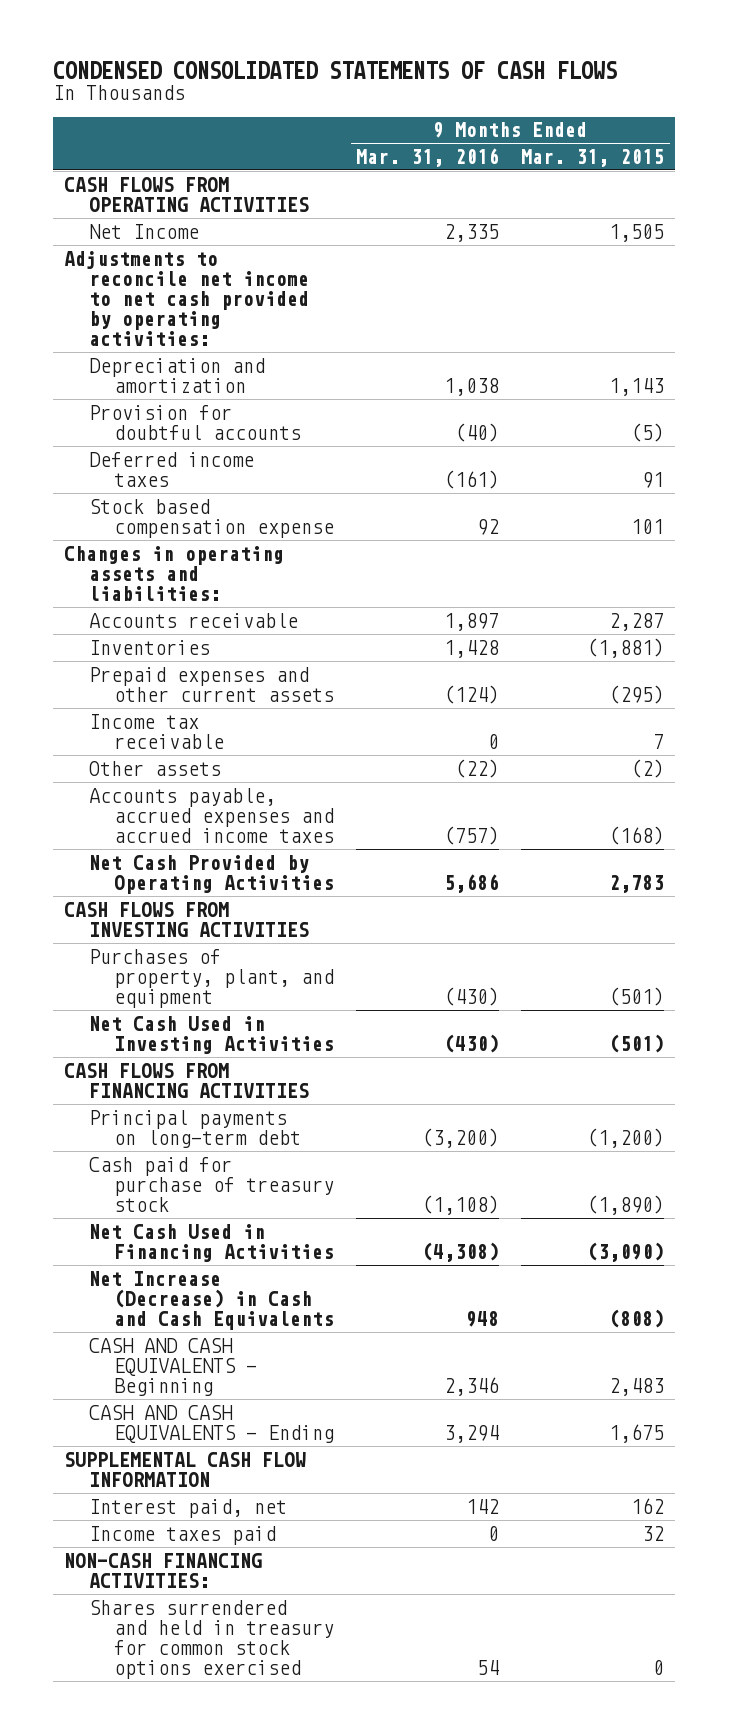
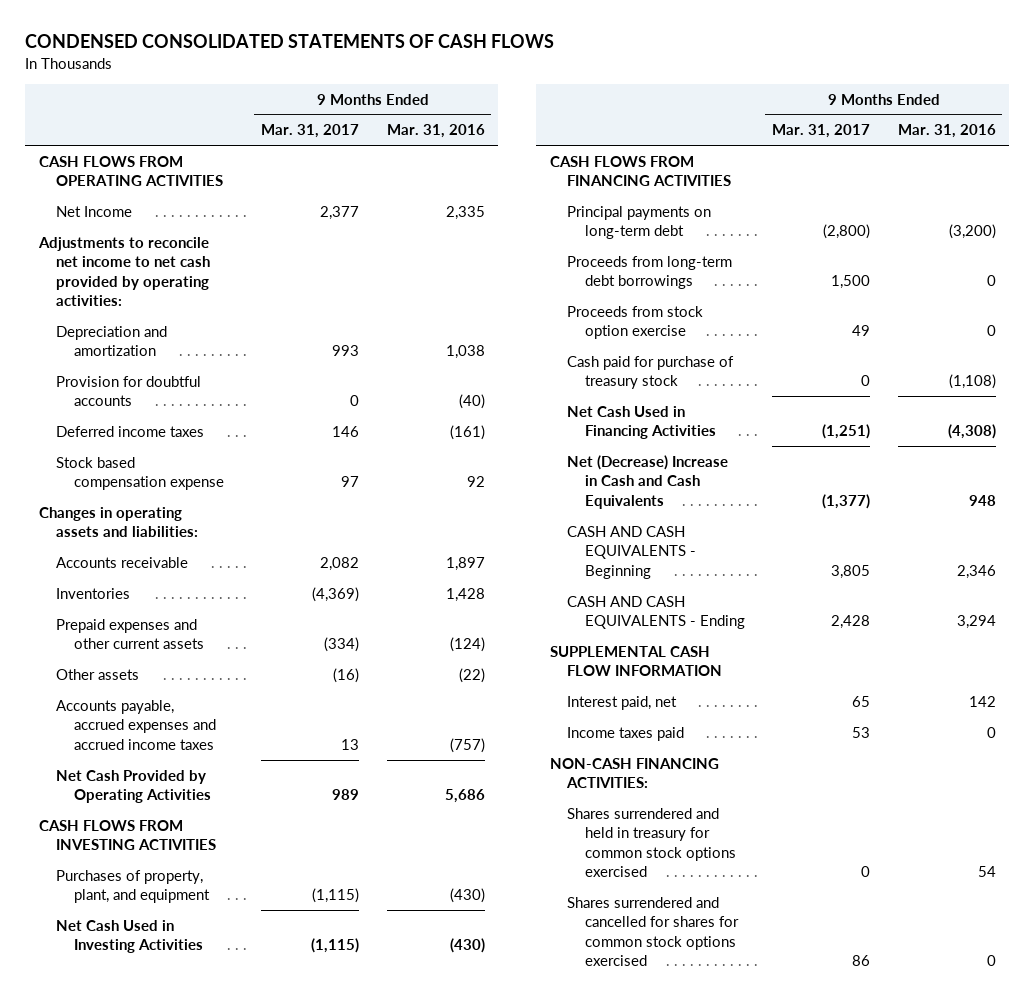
- | 9 Months Ended Mar. 31, 2016 | 9 Months Ended Mar. 31, 2015
+ | 9 Months Ended Mar. 31, 2017 | 9 Months Ended Mar. 31, 2016
- Income tax receivable | 0 | 7
+ Proceeds from long-term debt borrowings | 1,500 | 0
+ Proceeds from stock option exercise | 49 | 0
- Net Increase (Decrease) in Cash and Cash Equivalents | 948 | (808)
+ Net (Decrease) Increase in Cash and Cash Equivalents | (1,377) | 948
+ Shares surrendered and cancelled for shares for common stock options exercised | 86 | 0

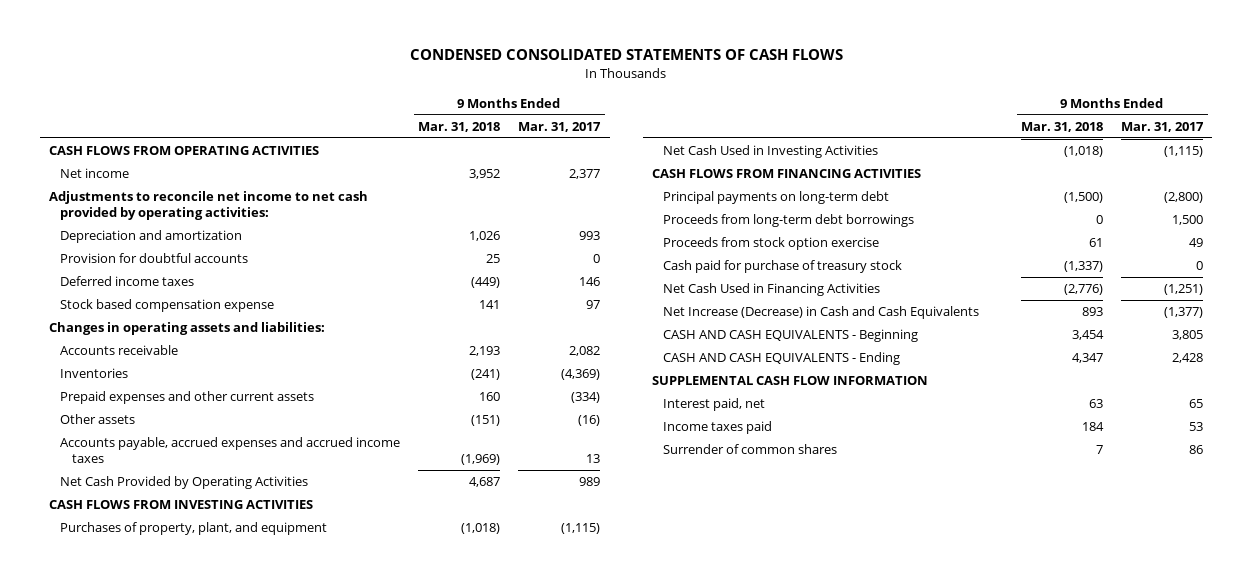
- | 9 Months Ended Mar. 31, 2017 | 9 Months Ended Mar. 31, 2016
+ | 9 Months Ended Mar. 31, 2018 | 9 Months Ended Mar. 31, 2017
- Net Income | 2,377 | 2,335
+ Net income | 3,952 | 2,377
- Net (Decrease) Increase in Cash and Cash Equivalents | (1,377) | 948
+ Net Increase (Decrease) in Cash and Cash Equivalents | 893 | (1,377)
- NON-CASH FINANCING ACTIVITIES:
- Shares surrendered and held in treasury for common stock options exercised | 0 | 54
- Shares surrendered and cancelled for shares for common stock options exercised | 86 | 0
+ Surrender of common shares | 7 | 86

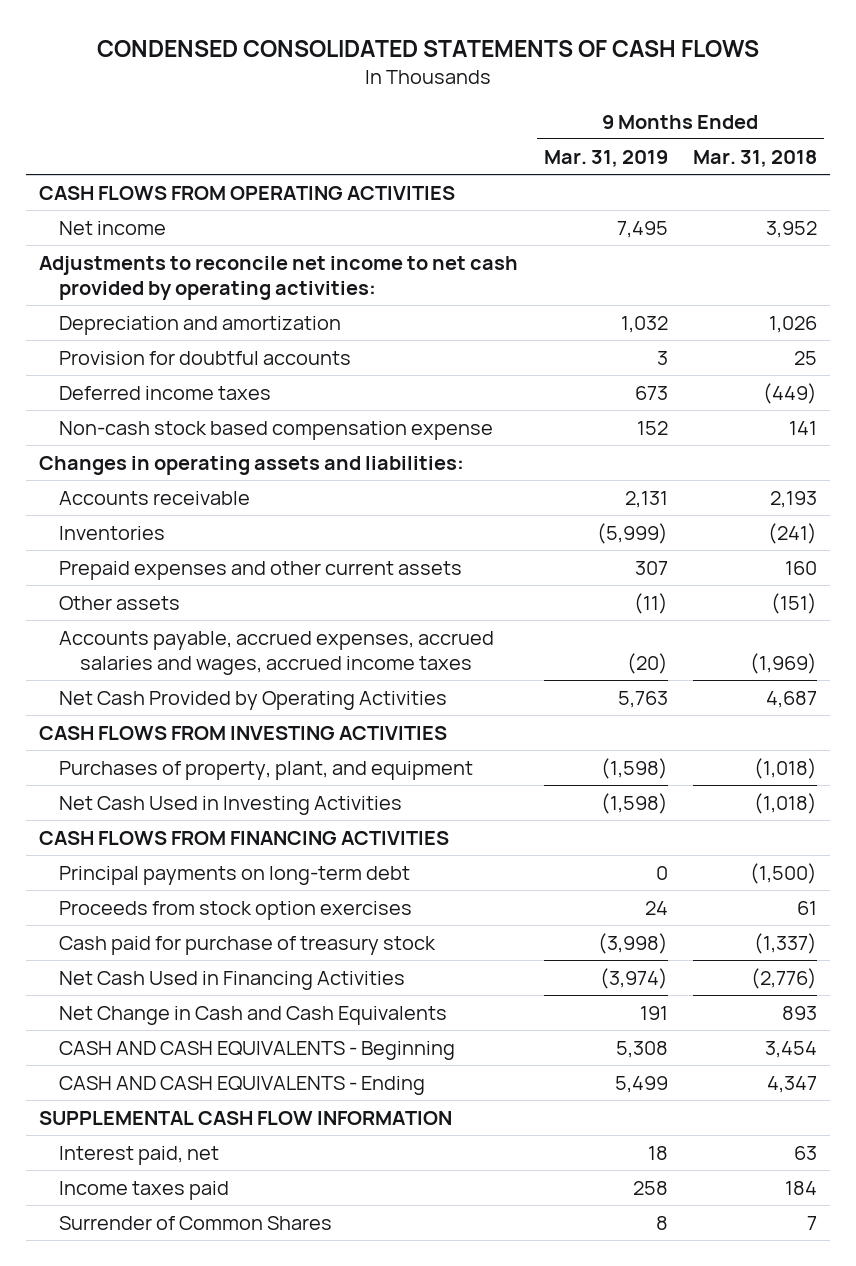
- | 9 Months Ended Mar. 31, 2018 | 9 Months Ended Mar. 31, 2017
+ | 9 Months Ended Mar. 31, 2019 | 9 Months Ended Mar. 31, 2018
- Stock based compensation expense | 141 | 97
+ Non-cash stock based compensation expense | 152 | 141
- Accounts payable, accrued expenses and accrued income taxes | (1,969) | 13
+ Accounts payable, accrued expenses, accrued salaries and wages, accrued income taxes | (20) | (1,969)
- Proceeds from long-term debt borrowings | 0 | 1,500
- Proceeds from stock option exercise | 61 | 49
+ Proceeds from stock option exercises | 24 | 61
- Net Increase (Decrease) in Cash and Cash Equivalents | 893 | (1,377)
+ Net Change in Cash and Cash Equivalents | 191 | 893
- Surrender of common shares | 7 | 86
+ Surrender of Common Shares | 8 | 7

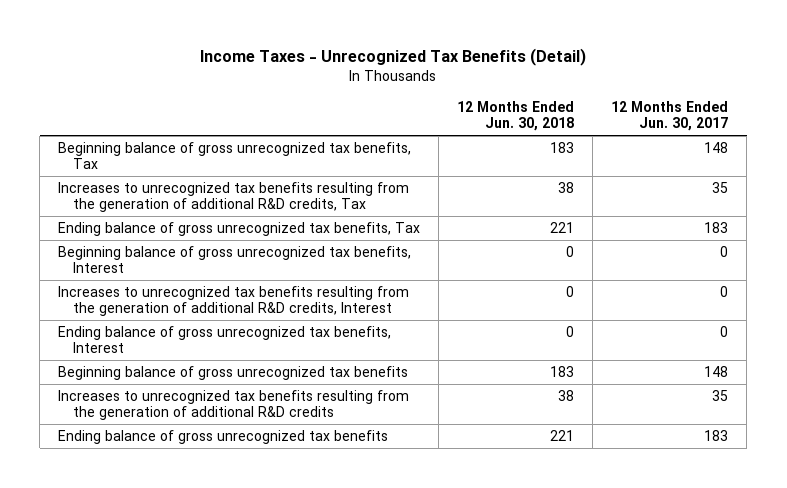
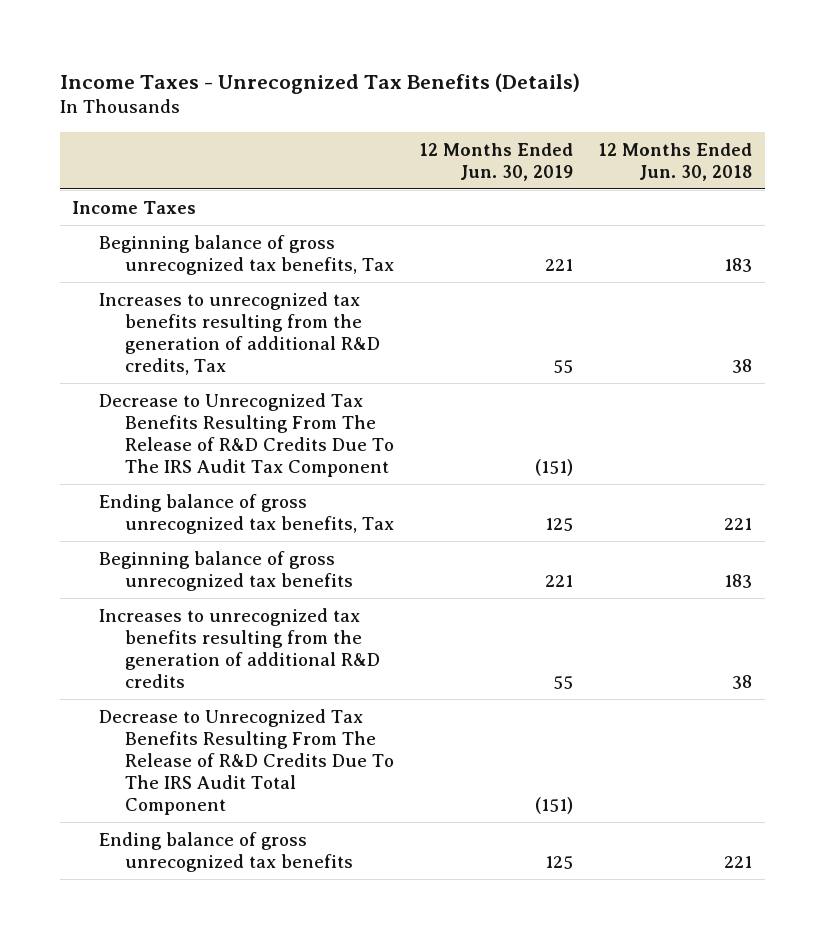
- Income Taxes - Unrecognized Tax Benefits (Detail)
+ Income Taxes - Unrecognized Tax Benefits (Details)
- | 12 Months Ended Jun. 30, 2018 | 12 Months Ended Jun. 30, 2017
+ | 12 Months Ended Jun. 30, 2019 | 12 Months Ended Jun. 30, 2018
+ Income Taxes
+ Decrease to Unrecognized Tax Benefits Resulting From The Release of R&D Credits Due To The IRS Audit Tax Component | (151) |
- Beginning balance of gross unrecognized tax benefits, Interest | 0 | 0
- Increases to unrecognized tax benefits resulting from the generation of additional R&D credits, Interest | 0 | 0
- Ending balance of gross unrecognized tax benefits, Interest | 0 | 0
+ Decrease to Unrecognized Tax Benefits Resulting From The Release of R&D Credits Due To The IRS Audit Total Component | (151) |

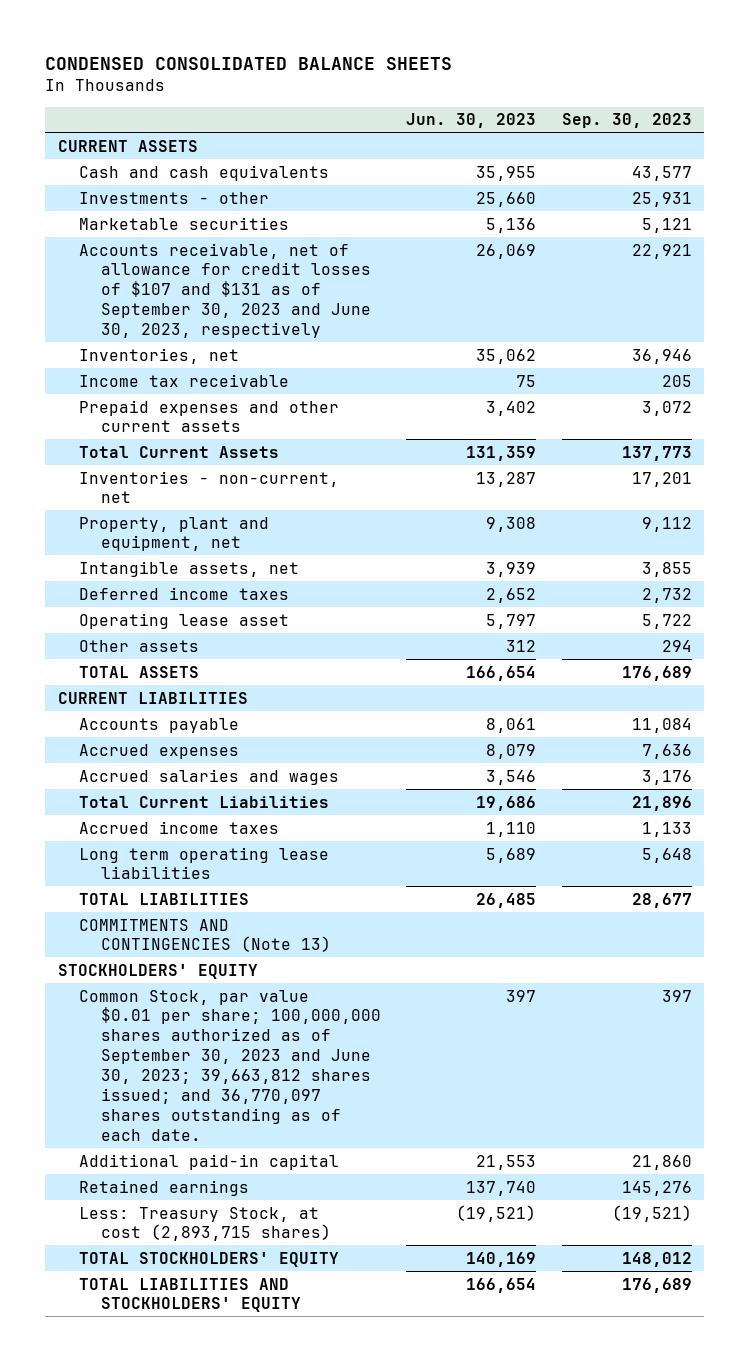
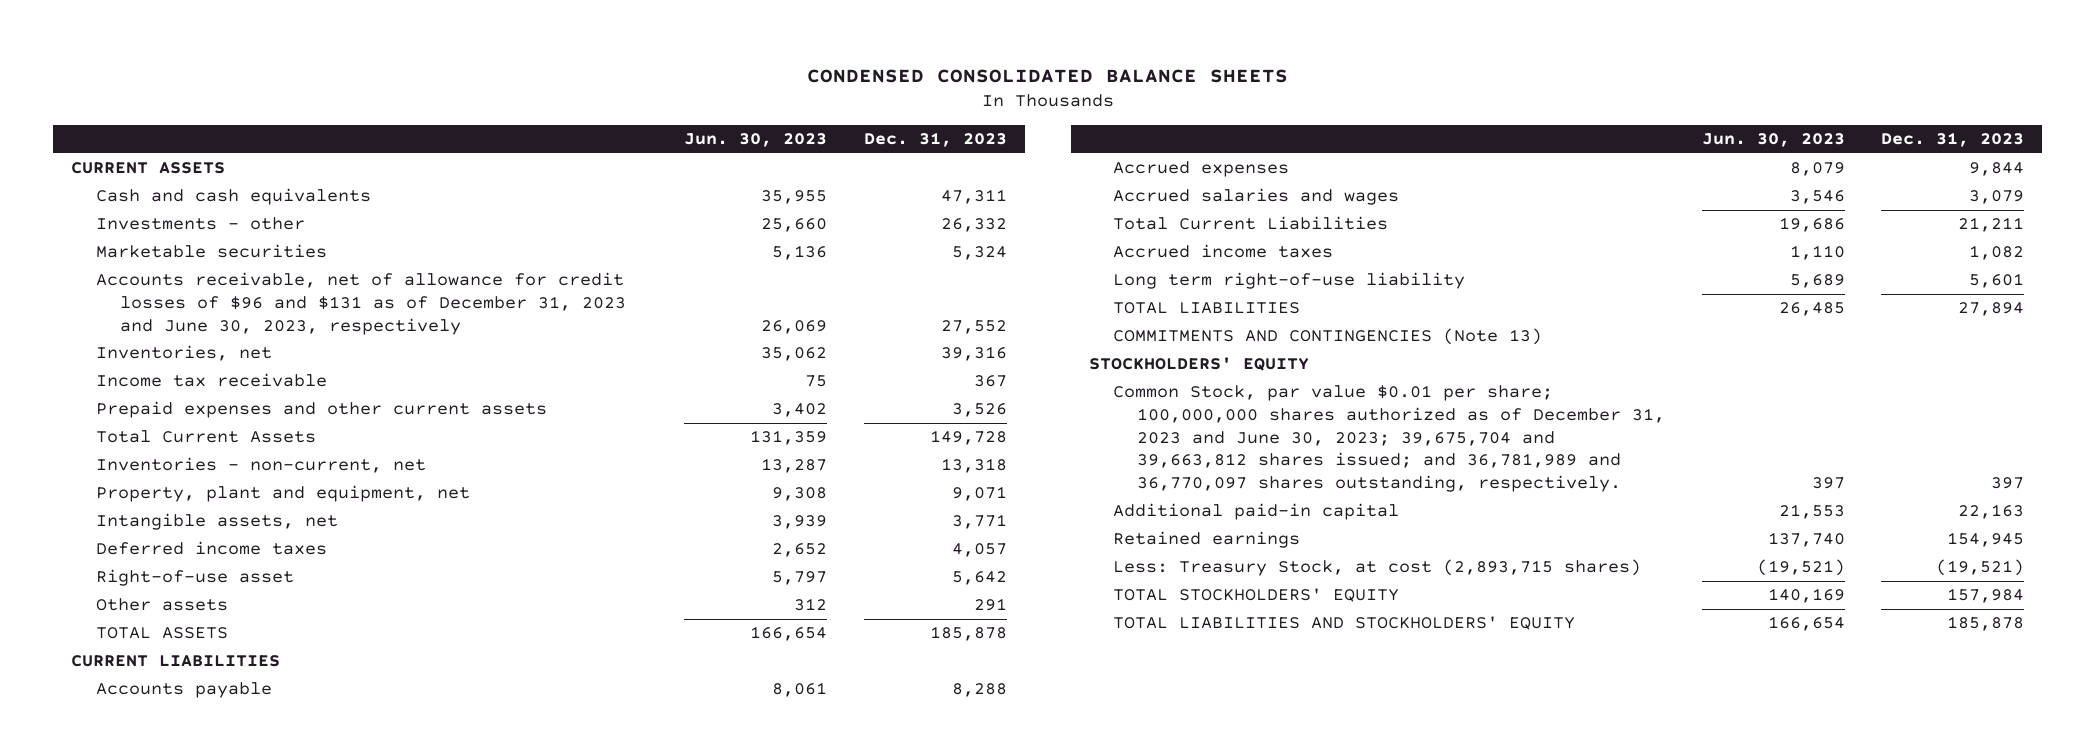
- | Jun. 30, 2023 | Sep. 30, 2023
+ | Jun. 30, 2023 | Dec. 31, 2023
- Accounts receivable, net of allowance for credit losses of $107 and $131 as of September 30, 2023 and June 30, 2023, respectively | 26,069 | 22,921
+ Accounts receivable, net of allowance for credit losses of $96 and $131 as of December 31, 2023 and June 30, 2023, respectively | 26,069 | 27,552
- Operating lease asset | 5,797 | 5,722
+ Right-of-use asset | 5,797 | 5,642
- Long term operating lease liabilities | 5,689 | 5,648
+ Long term right-of-use liability | 5,689 | 5,601
- Common Stock, par value $0.01 per share; 100,000,000 shares authorized as of September 30, 2023 and June 30, 2023; 39,663,812 shares issued; and 36,770,097 shares outstanding as of each date. | 397 | 397
+ Common Stock, par value $0.01 per share; 100,000,000 shares authorized as of December 31, 2023 and June 30, 2023; 39,675,704 and 39,663,812 shares issued; and 36,781,989 and 36,770,097 shares outstanding, respectively. | 397 | 397

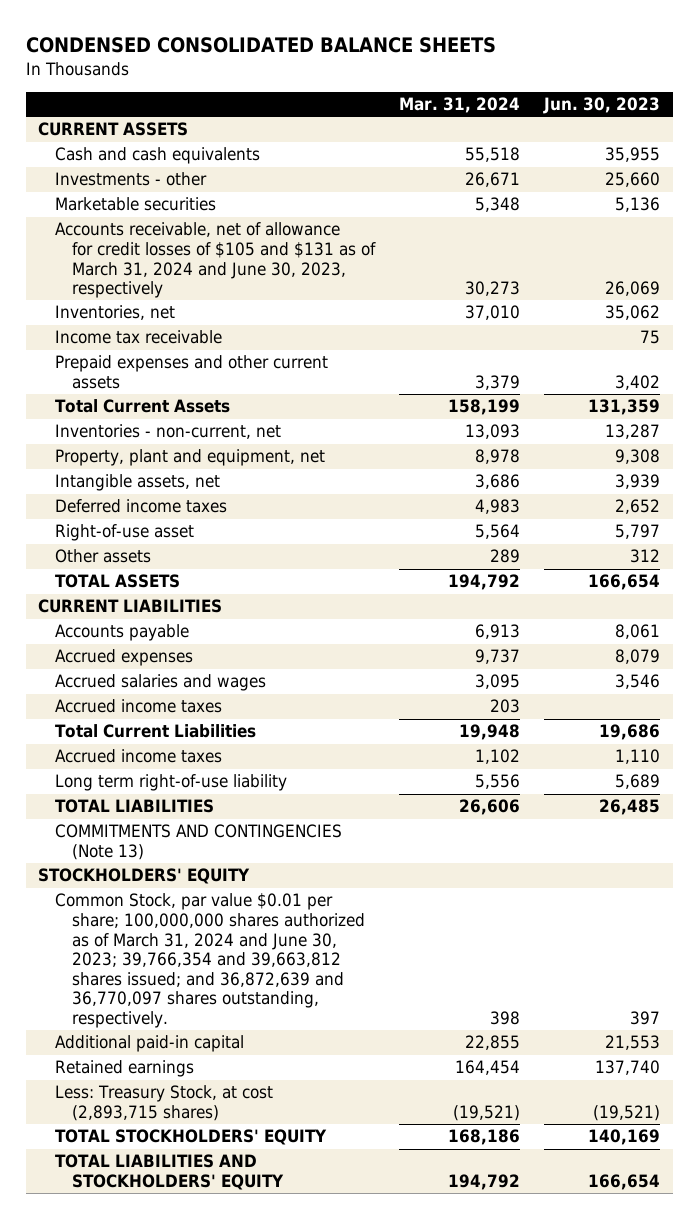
- | Jun. 30, 2023 | Dec. 31, 2023
+ | Mar. 31, 2024 | Jun. 30, 2023
- Accounts receivable, net of allowance for credit losses of $96 and $131 as of December 31, 2023 and June 30, 2023, respectively | 26,069 | 27,552
+ Accounts receivable, net of allowance for credit losses of $105 and $131 as of March 31, 2024 and June 30, 2023, respectively | 30,273 | 26,069
+ Accrued income taxes | 203 |
- Common Stock, par value $0.01 per share; 100,000,000 shares authorized as of December 31, 2023 and June 30, 2023; 39,675,704 and 39,663,812 shares issued; and 36,781,989 and 36,770,097 shares outstanding, respectively. | 397 | 397
+ Common Stock, par value $0.01 per share; 100,000,000 shares authorized as of March 31, 2024 and June 30, 2023; 39,766,354 and 39,663,812 shares issued; and 36,872,639 and 36,770,097 shares outstanding, respectively. | 398 | 397

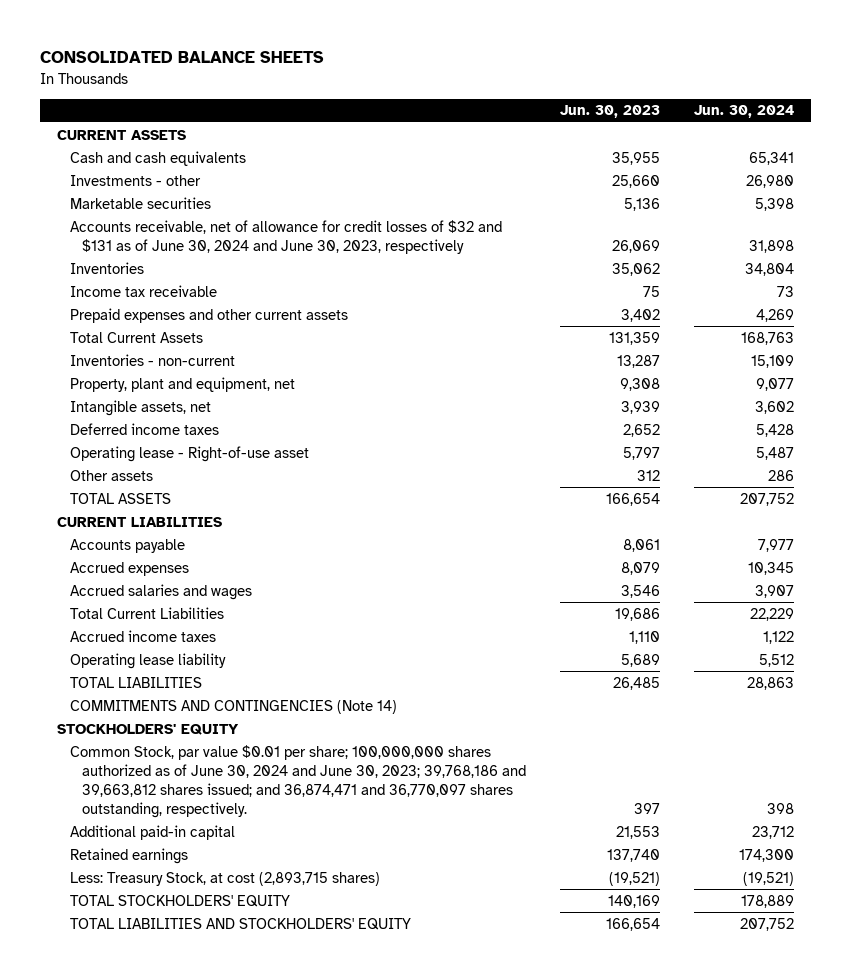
- CONDENSED CONSOLIDATED BALANCE SHEETS
+ CONSOLIDATED BALANCE SHEETS
- | Mar. 31, 2024 | Jun. 30, 2023
+ | Jun. 30, 2023 | Jun. 30, 2024
- Accounts receivable, net of allowance for credit losses of $105 and $131 as of March 31, 2024 and June 30, 2023, respectively | 30,273 | 26,069
- Inventories, net | 37,010 | 35,062
+ Accounts receivable, net of allowance for credit losses of $32 and $131 as of June 30, 2024 and June 30, 2023, respectively | 26,069 | 31,898
+ Inventories | 35,062 | 34,804
- Inventories - non-current, net | 13,093 | 13,287
+ Inventories - non-current | 13,287 | 15,109
- Right-of-use asset | 5,564 | 5,797
+ Operating lease - Right-of-use asset | 5,797 | 5,487
- Accrued income taxes | 203 |
- Long term right-of-use liability | 5,556 | 5,689
+ Operating lease liability | 5,689 | 5,512
- COMMITMENTS AND CONTINGENCIES (Note 13)
+ COMMITMENTS AND CONTINGENCIES (Note 14)
- Common Stock, par value $0.01 per share; 100,000,000 shares authorized as of March 31, 2024 and June 30, 2023; 39,766,354 and 39,663,812 shares issued; and 36,872,639 and 36,770,097 shares outstanding, respectively. | 398 | 397
+ Common Stock, par value $0.01 per share; 100,000,000 shares authorized as of June 30, 2024 and June 30, 2023; 39,768,186 and 39,663,812 shares issued; and 36,874,471 and 36,770,097 shares outstanding, respectively. | 397 | 398

